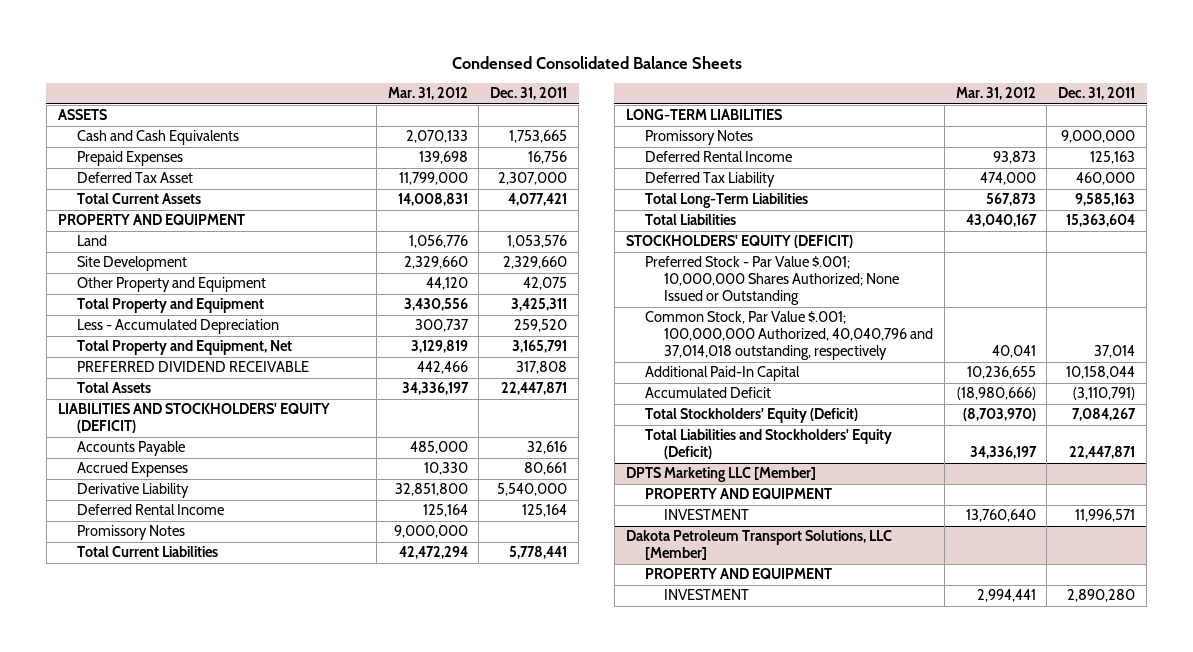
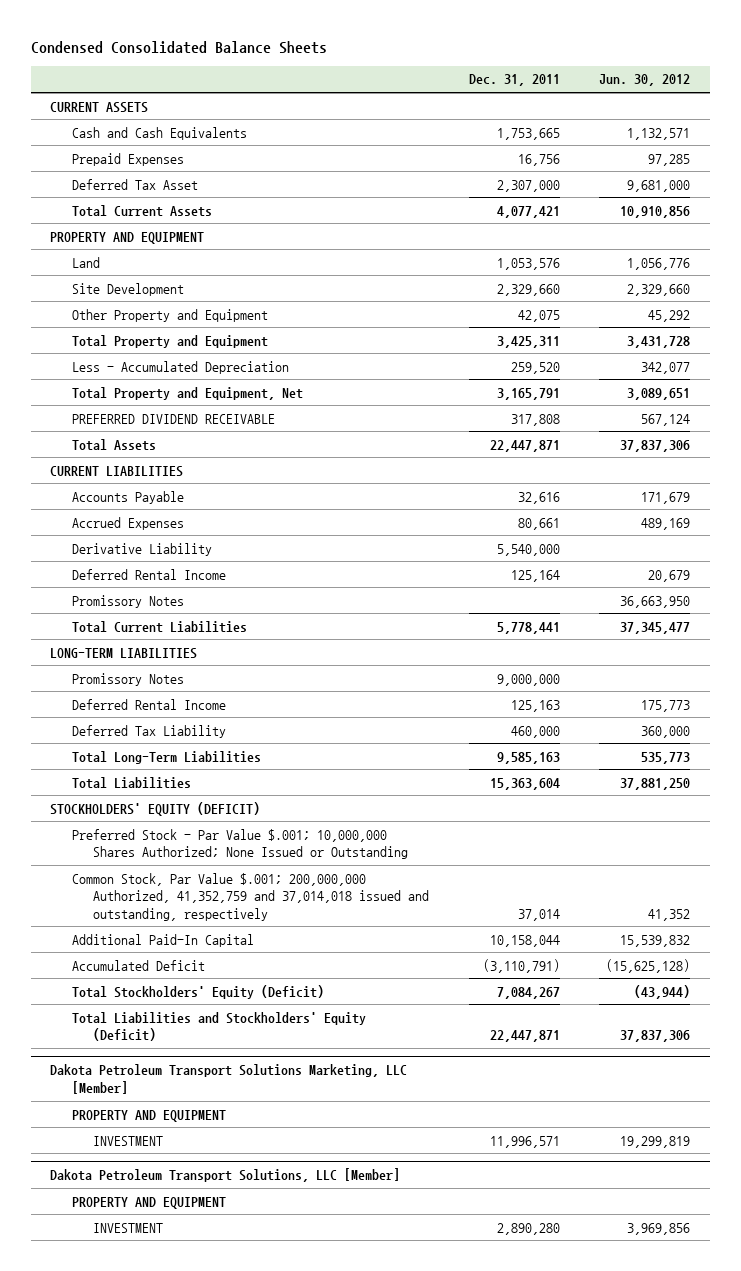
- | Mar. 31, 2012 | Dec. 31, 2011
+ | Dec. 31, 2011 | Jun. 30, 2012
- ASSETS
+ CURRENT ASSETS
- LIABILITIES AND STOCKHOLDERS' EQUITY (DEFICIT)
+ CURRENT LIABILITIES
- Common Stock, Par Value $.001; 100,000,000 Authorized, 40,040,796 and 37,014,018 outstanding, respectively | 40,041 | 37,014
+ Common Stock, Par Value $.001; 200,000,000 Authorized, 41,352,759 and 37,014,018 issued and outstanding, respectively | 37,014 | 41,352
- DPTS Marketing LLC [Member]
+ Dakota Petroleum Transport Solutions Marketing, LLC [Member]

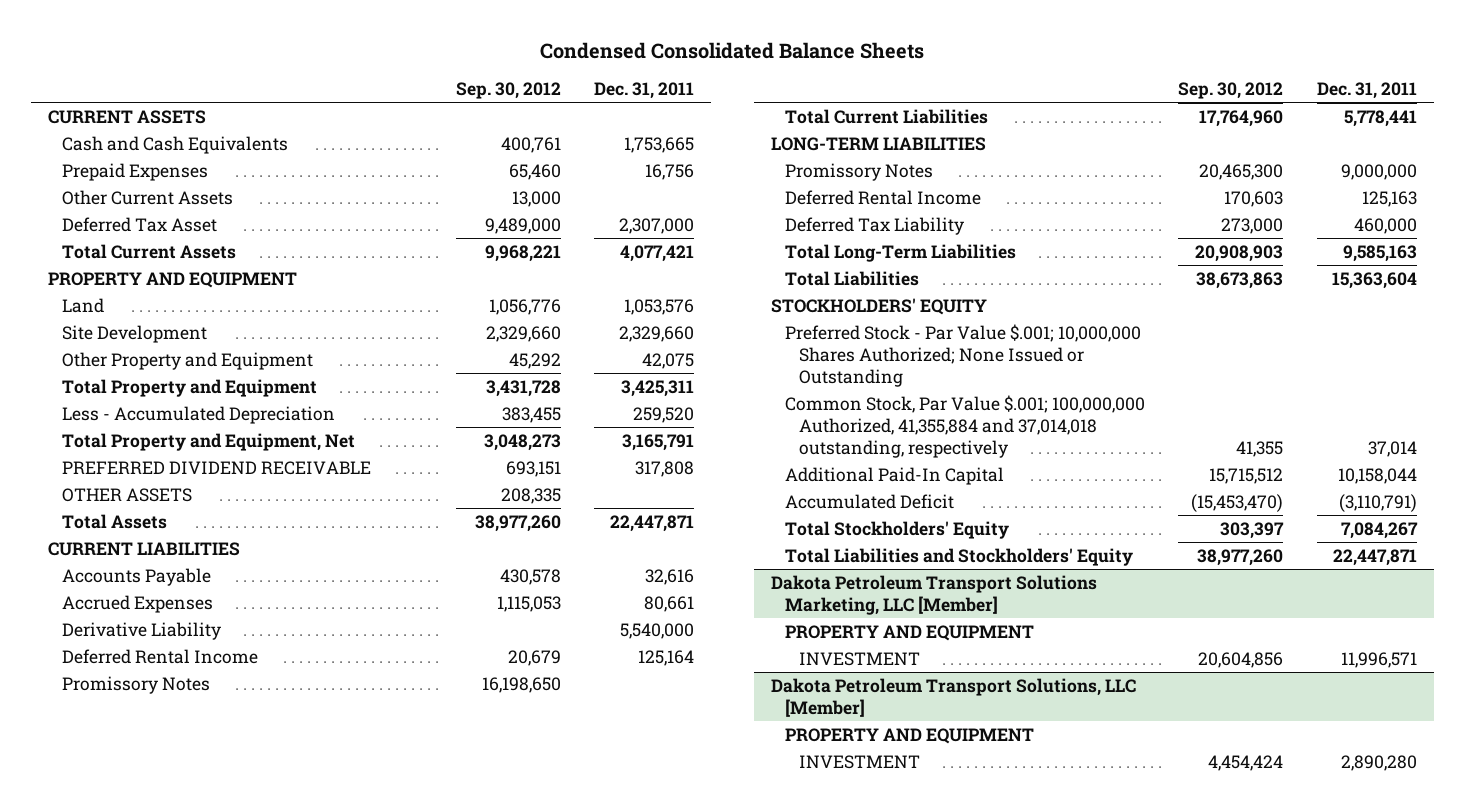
- | Dec. 31, 2011 | Jun. 30, 2012
+ | Sep. 30, 2012 | Dec. 31, 2011
+ Other Current Assets | 13,000 |
+ OTHER ASSETS | 208,335 |
- STOCKHOLDERS' EQUITY (DEFICIT)
+ STOCKHOLDERS' EQUITY
- Common Stock, Par Value $.001; 200,000,000 Authorized, 41,352,759 and 37,014,018 issued and outstanding, respectively | 37,014 | 41,352
+ Common Stock, Par Value $.001; 100,000,000 Authorized, 41,355,884 and 37,014,018 outstanding, respectively | 41,355 | 37,014
- Total Stockholders' Equity (Deficit) | 7,084,267 | (43,944)
- Total Liabilities and Stockholders' Equity (Deficit) | 22,447,871 | 37,837,306
+ Total Stockholders' Equity | 303,397 | 7,084,267
+ Total Liabilities and Stockholders' Equity | 38,977,260 | 22,447,871

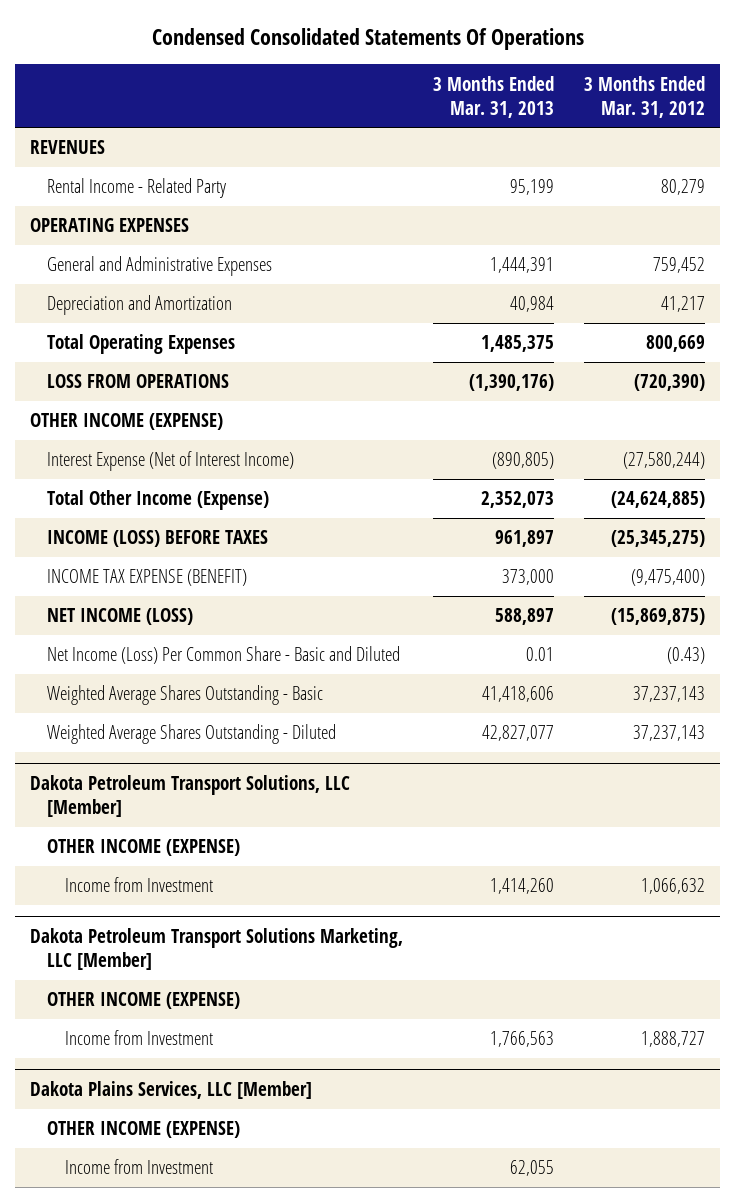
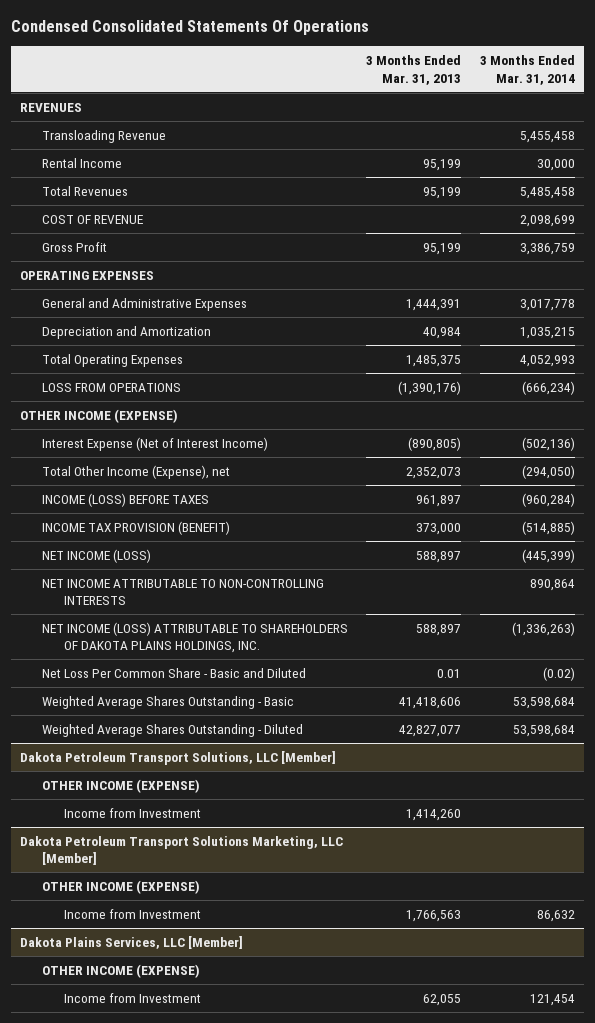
- | 3 Months Ended Mar. 31, 2013 | 3 Months Ended Mar. 31, 2012
+ | 3 Months Ended Mar. 31, 2013 | 3 Months Ended Mar. 31, 2014
- Rental Income - Related Party | 95,199 | 80,279
+ Transloading Revenue | | 5,455,458
+ Rental Income | 95,199 | 30,000
+ Total Revenues | 95,199 | 5,485,458
+ COST OF REVENUE | | 2,098,699
+ Gross Profit | 95,199 | 3,386,759
- Total Other Income (Expense) | 2,352,073 | (24,624,885)
+ Total Other Income (Expense), net | 2,352,073 | (294,050)
- INCOME TAX EXPENSE (BENEFIT) | 373,000 | (9,475,400)
+ INCOME TAX PROVISION (BENEFIT) | 373,000 | (514,885)
- Net Income (Loss) Per Common Share - Basic and Diluted | 0.01 | (0.43)
+ NET INCOME ATTRIBUTABLE TO NON-CONTROLLING INTERESTS | | 890,864
+ NET INCOME (LOSS) ATTRIBUTABLE TO SHAREHOLDERS OF DAKOTA PLAINS HOLDINGS, INC. | 588,897 | (1,336,263)
+ Net Loss Per Common Share - Basic and Diluted | 0.01 | (0.02)

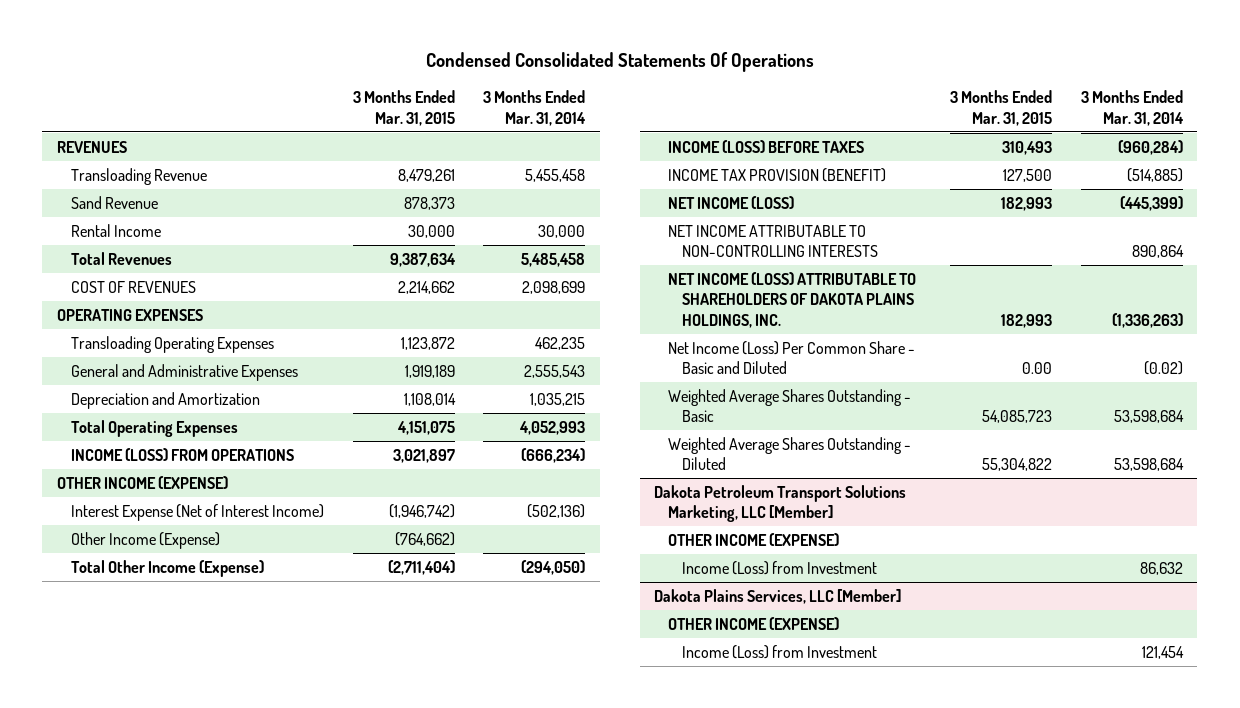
- | 3 Months Ended Mar. 31, 2013 | 3 Months Ended Mar. 31, 2014
+ | 3 Months Ended Mar. 31, 2015 | 3 Months Ended Mar. 31, 2014
+ Sand Revenue | 878,373 |
- COST OF REVENUE | | 2,098,699
- Gross Profit | 95,199 | 3,386,759
+ COST OF REVENUES | 2,214,662 | 2,098,699
- General and Administrative Expenses | 1,444,391 | 3,017,778
+ Transloading Operating Expenses | 1,123,872 | 462,235
+ General and Administrative Expenses | 1,919,189 | 2,555,543
- LOSS FROM OPERATIONS | (1,390,176) | (666,234)
+ INCOME (LOSS) FROM OPERATIONS | 3,021,897 | (666,234)
- Total Other Income (Expense), net | 2,352,073 | (294,050)
+ Other Income (Expense) | (764,662) |
+ Total Other Income (Expense) | (2,711,404) | (294,050)
- Net Loss Per Common Share - Basic and Diluted | 0.01 | (0.02)
+ Net Income (Loss) Per Common Share - Basic and Diluted | 0.00 | (0.02)
- Dakota Petroleum Transport Solutions, LLC [Member]
- OTHER INCOME (EXPENSE)
- Income from Investment | 1,414,260 |
@ Dakota Petroleum Transport Solutions Marketing, LLC [Member]
- Income from Investment | 1,766,563 | 86,632
+ Income (Loss) from Investment | | 86,632
@ Dakota Plains Services, LLC [Member]
- Income from Investment | 62,055 | 121,454
+ Income (Loss) from Investment | | 121,454

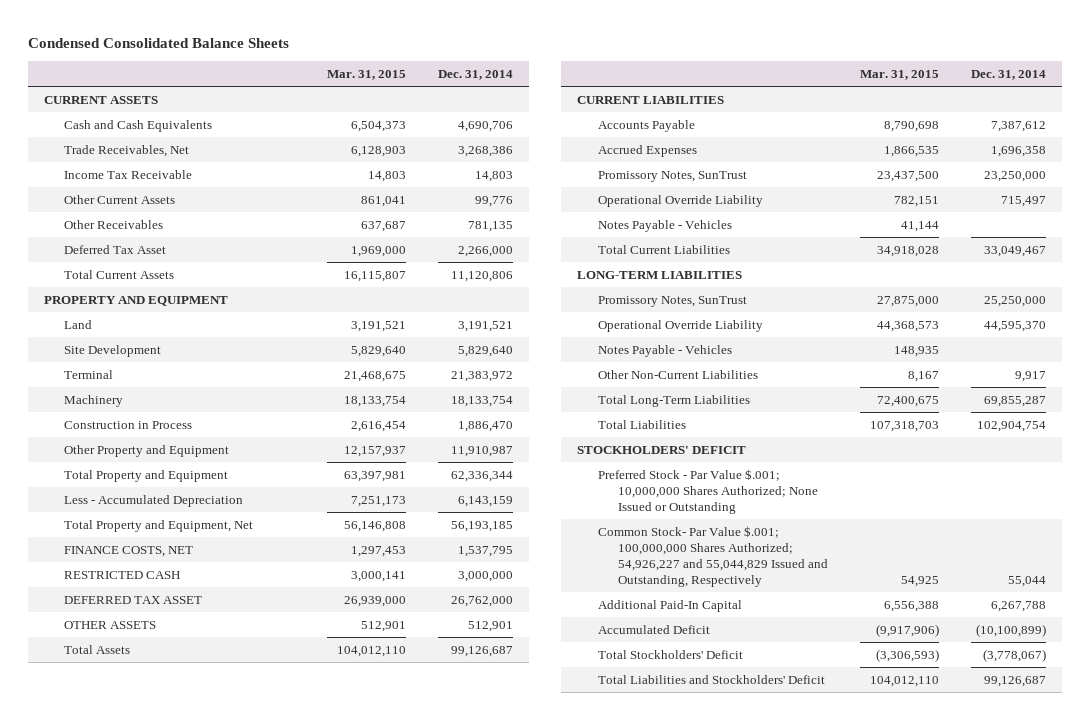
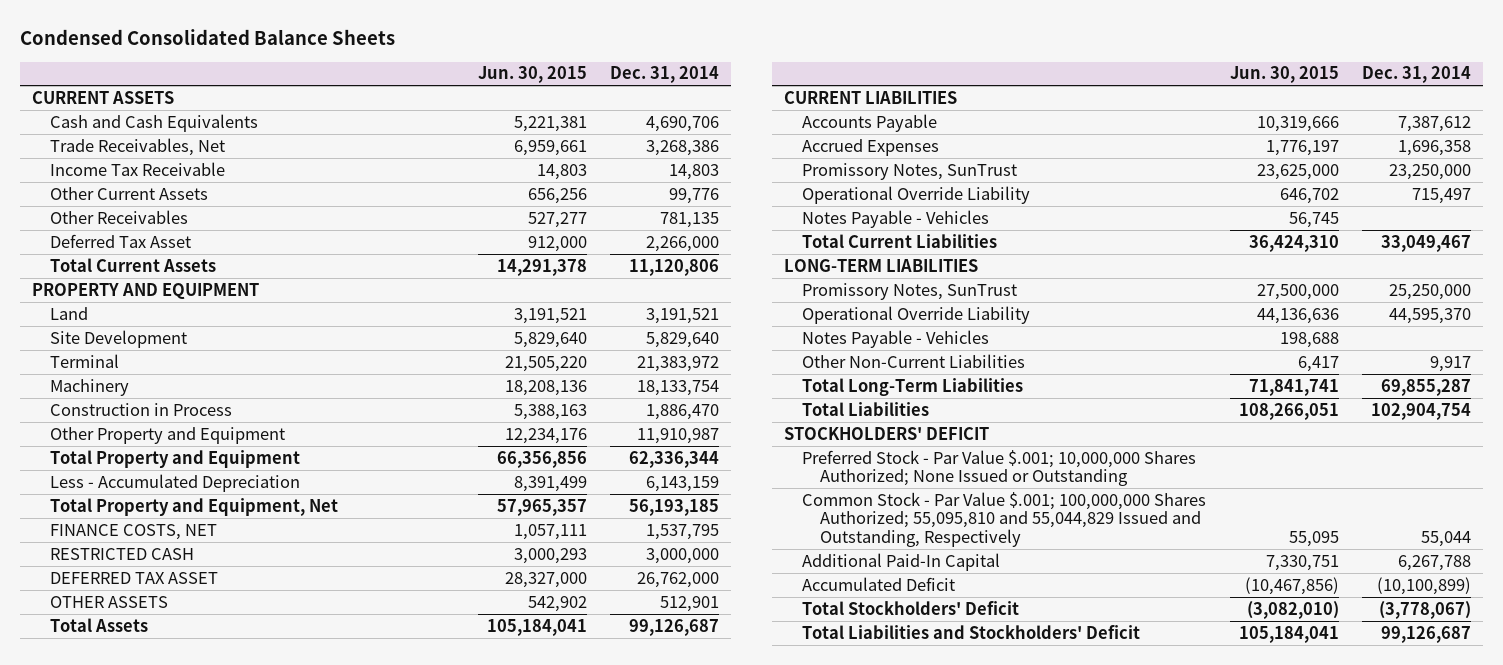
- | Mar. 31, 2015 | Dec. 31, 2014
+ | Jun. 30, 2015 | Dec. 31, 2014
- Common Stock- Par Value $.001; 100,000,000 Shares Authorized; 54,926,227 and 55,044,829 Issued and Outstanding, Respectively | 54,925 | 55,044
+ Common Stock - Par Value $.001; 100,000,000 Shares Authorized; 55,095,810 and 55,044,829 Issued and Outstanding, Respectively | 55,095 | 55,044

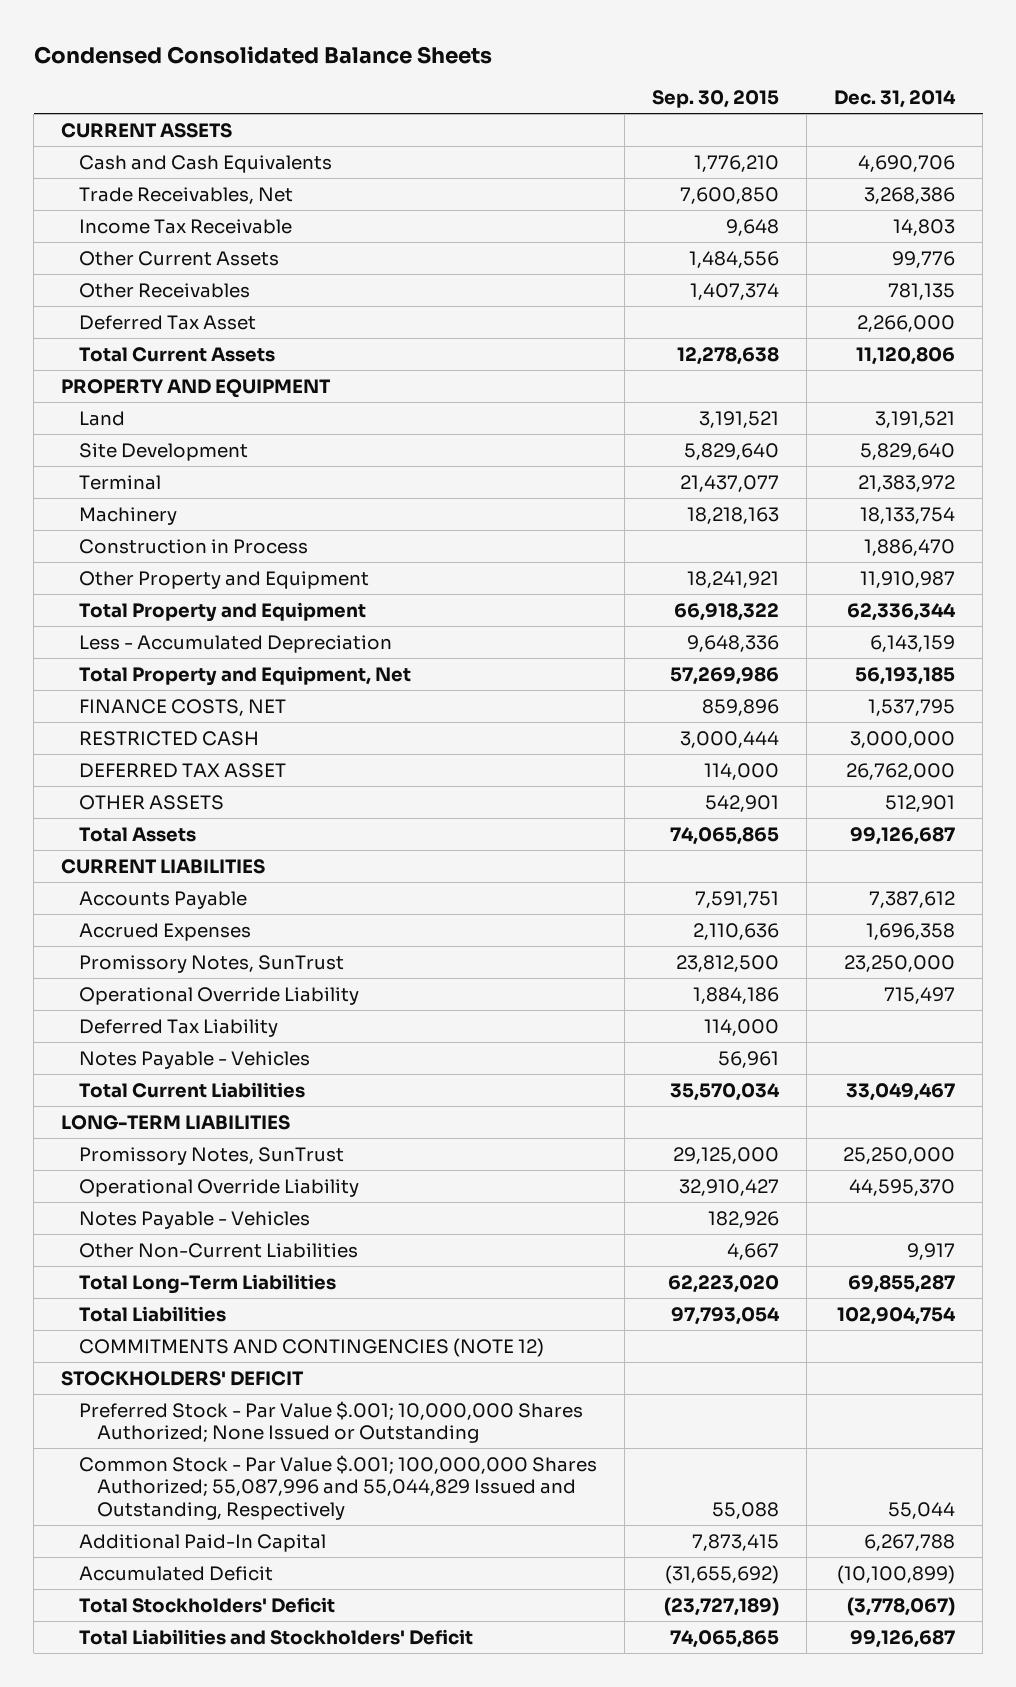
- | Jun. 30, 2015 | Dec. 31, 2014
+ | Sep. 30, 2015 | Dec. 31, 2014
+ Deferred Tax Liability | 114,000 |
+ COMMITMENTS AND CONTINGENCIES (NOTE 12)
- Common Stock - Par Value $.001; 100,000,000 Shares Authorized; 55,095,810 and 55,044,829 Issued and Outstanding, Respectively | 55,095 | 55,044
+ Common Stock - Par Value $.001; 100,000,000 Shares Authorized; 55,087,996 and 55,044,829 Issued and Outstanding, Respectively | 55,088 | 55,044

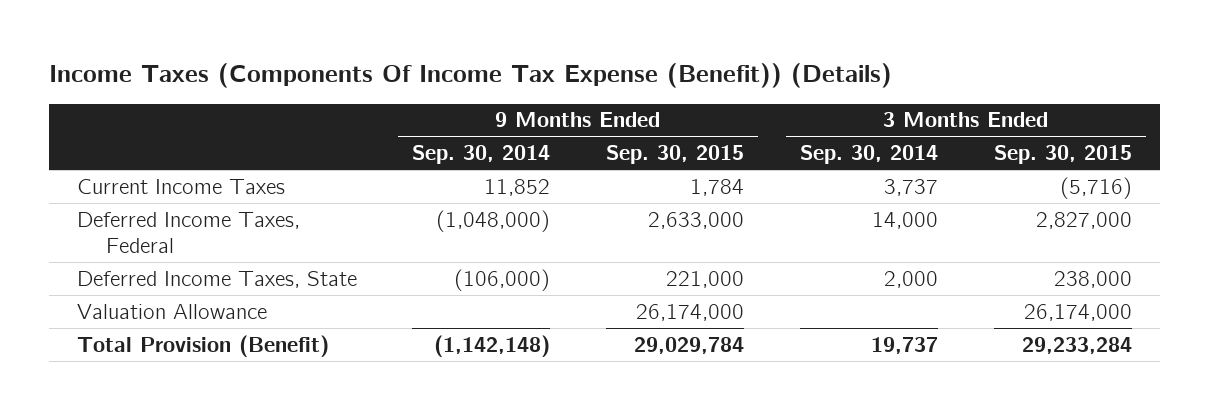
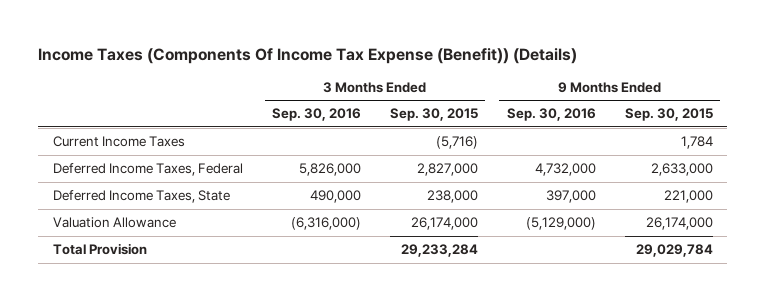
- | 9 Months Ended Sep. 30, 2014 | 9 Months Ended Sep. 30, 2015 | 3 Months Ended Sep. 30, 2014 | 3 Months Ended Sep. 30, 2015
+ | 3 Months Ended Sep. 30, 2016 | 3 Months Ended Sep. 30, 2015 | 9 Months Ended Sep. 30, 2016 | 9 Months Ended Sep. 30, 2015
- Total Provision (Benefit) | (1,142,148) | 29,029,784 | 19,737 | 29,233,284
+ Total Provision | | 29,233,284 | | 29,029,784

